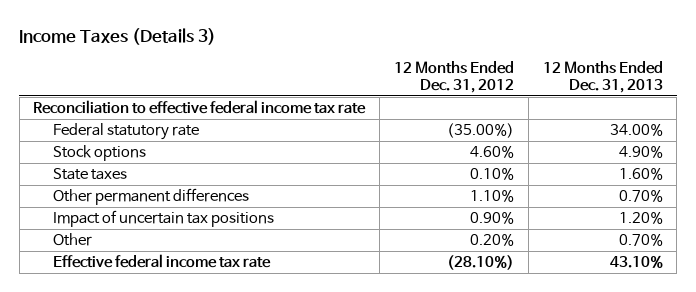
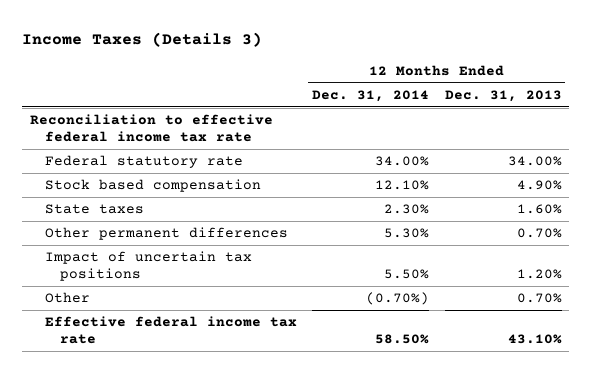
- | 12 Months Ended Dec. 31, 2012 | 12 Months Ended Dec. 31, 2013
+ | 12 Months Ended Dec. 31, 2014 | 12 Months Ended Dec. 31, 2013
- Stock options | 4.60% | 4.90%
+ Stock based compensation | 12.10% | 4.90%

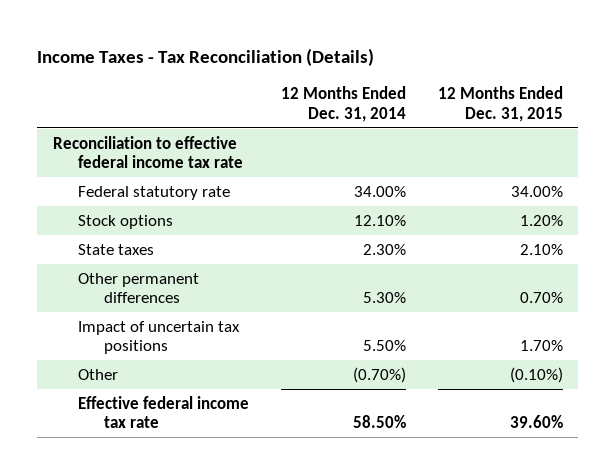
- Income Taxes (Details 3)
+ Income Taxes - Tax Reconciliation (Details)
- | 12 Months Ended Dec. 31, 2014 | 12 Months Ended Dec. 31, 2013
+ | 12 Months Ended Dec. 31, 2014 | 12 Months Ended Dec. 31, 2015
- Stock based compensation | 12.10% | 4.90%
+ Stock options | 12.10% | 1.20%

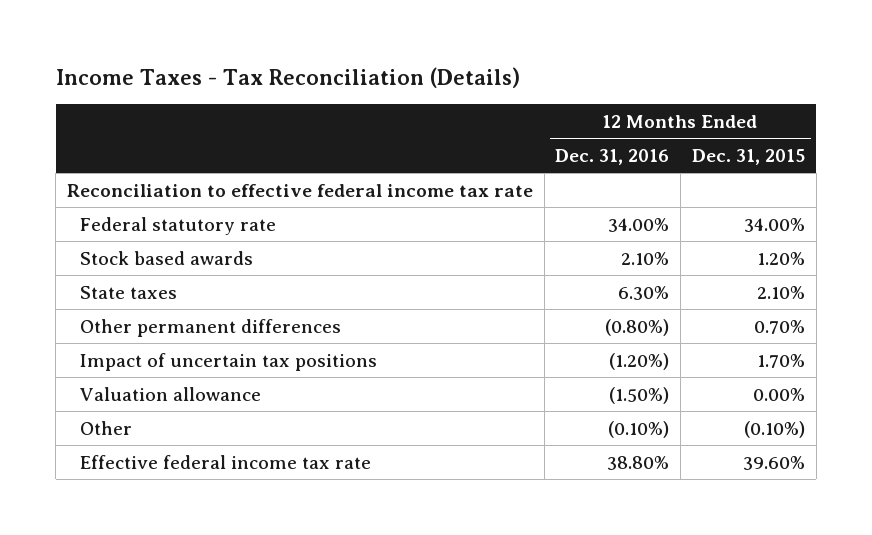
- | 12 Months Ended Dec. 31, 2014 | 12 Months Ended Dec. 31, 2015
+ | 12 Months Ended Dec. 31, 2016 | 12 Months Ended Dec. 31, 2015
- Stock options | 12.10% | 1.20%
+ Stock based awards | 2.10% | 1.20%
+ Valuation allowance | (1.50%) | 0.00%

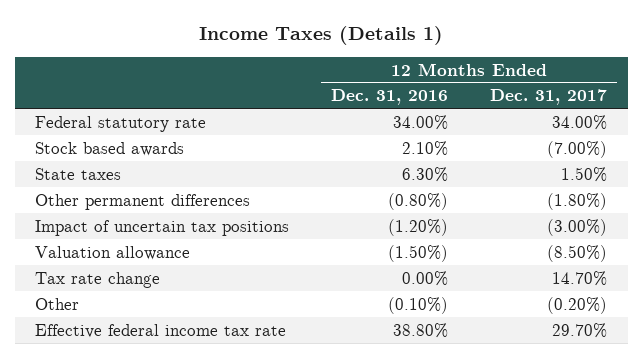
- Income Taxes - Tax Reconciliation (Details)
+ Income Taxes (Details 1)
- | 12 Months Ended Dec. 31, 2016 | 12 Months Ended Dec. 31, 2015
+ | 12 Months Ended Dec. 31, 2016 | 12 Months Ended Dec. 31, 2017
- Reconciliation to effective federal income tax rate
+ Tax rate change | 0.00% | 14.70%

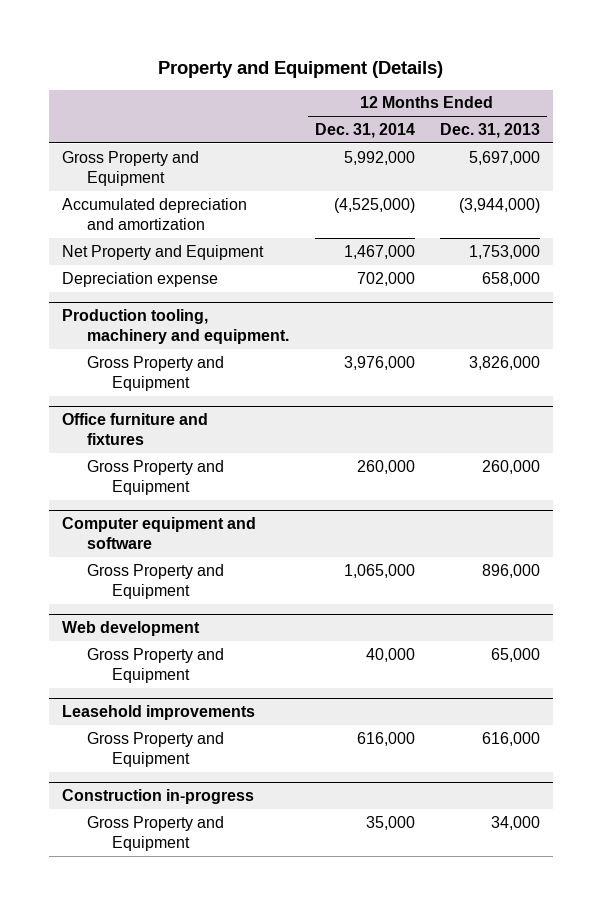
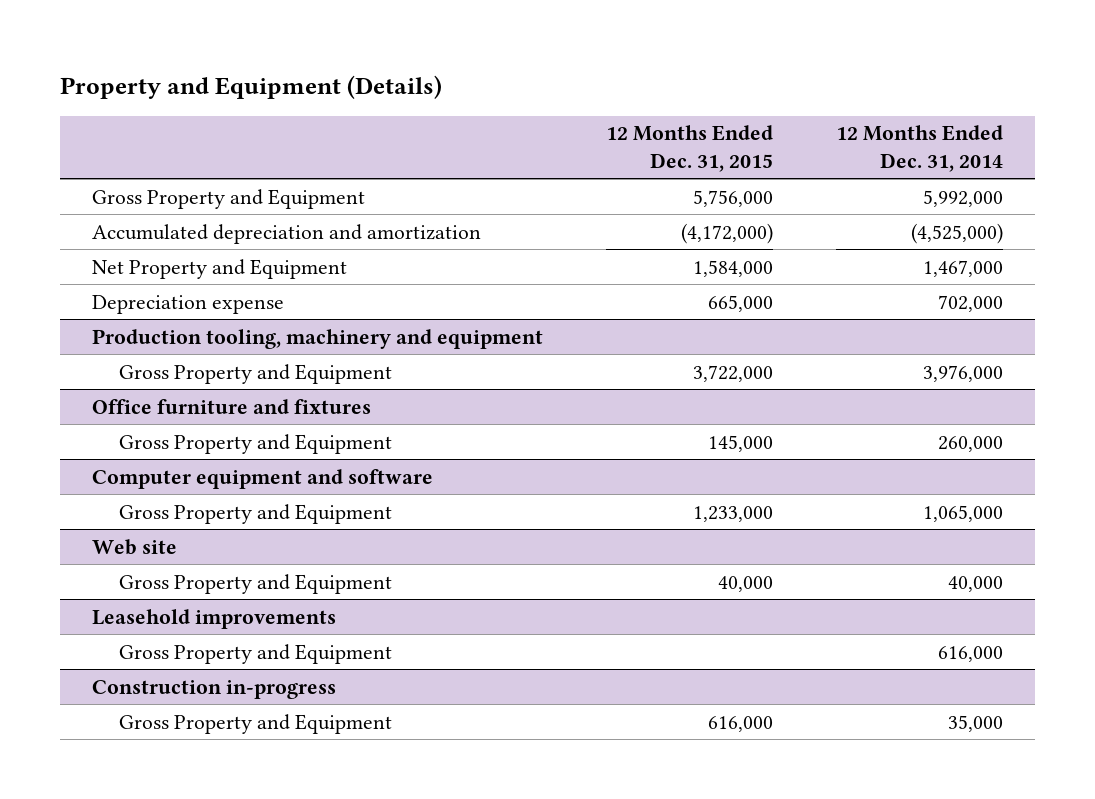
- | 12 Months Ended Dec. 31, 2014 | 12 Months Ended Dec. 31, 2013
+ | 12 Months Ended Dec. 31, 2015 | 12 Months Ended Dec. 31, 2014
- Production tooling, machinery and equipment.
+ Production tooling, machinery and equipment
- Web development
+ Web site

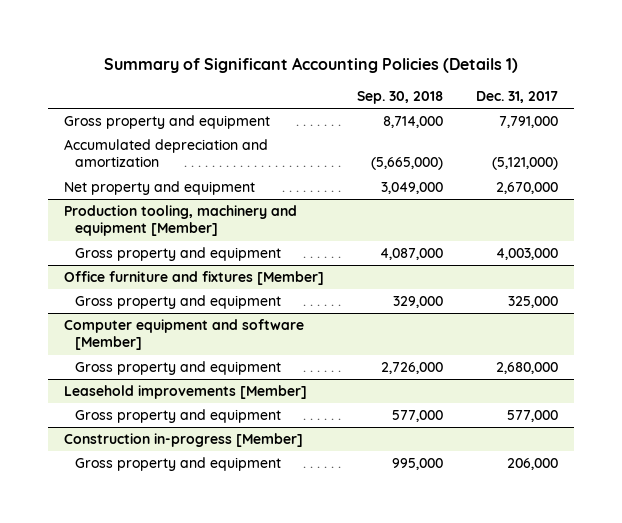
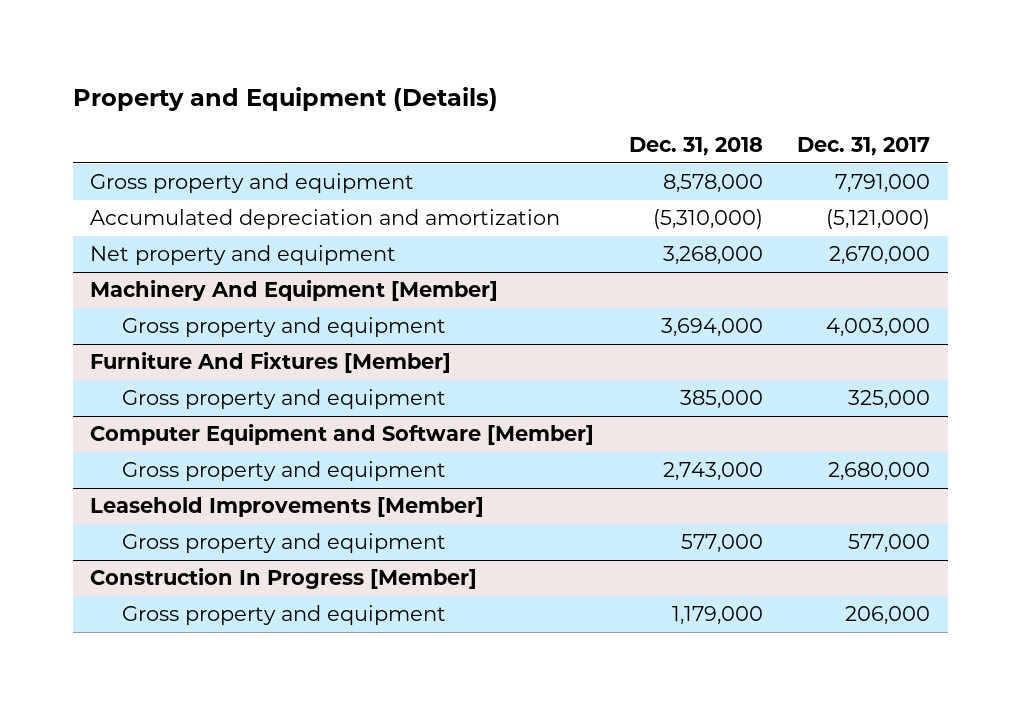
- Summary of Significant Accounting Policies (Details 1)
+ Property and Equipment (Details)
- | Sep. 30, 2018 | Dec. 31, 2017
+ | Dec. 31, 2018 | Dec. 31, 2017
- Production tooling, machinery and equipment [Member]
+ Machinery And Equipment [Member]
- Office furniture and fixtures [Member]
+ Furniture And Fixtures [Member]
- Computer equipment and software [Member]
+ Computer Equipment and Software [Member]
- Leasehold improvements [Member]
+ Leasehold Improvements [Member]
- Construction in-progress [Member]
+ Construction In Progress [Member]

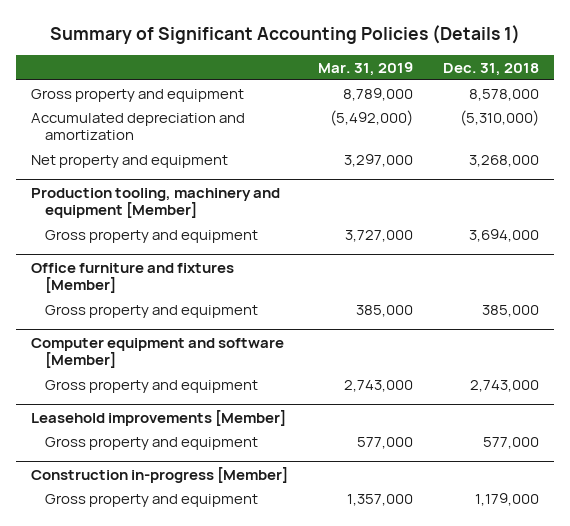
- Property and Equipment (Details)
+ Summary of Significant Accounting Policies (Details 1)
- | Dec. 31, 2018 | Dec. 31, 2017
+ | Mar. 31, 2019 | Dec. 31, 2018
- Machinery And Equipment [Member]
+ Production tooling, machinery and equipment [Member]
- Furniture And Fixtures [Member]
+ Office furniture and fixtures [Member]
- Computer Equipment and Software [Member]
+ Computer equipment and software [Member]
- Leasehold Improvements [Member]
+ Leasehold improvements [Member]
- Construction In Progress [Member]
+ Construction in-progress [Member]

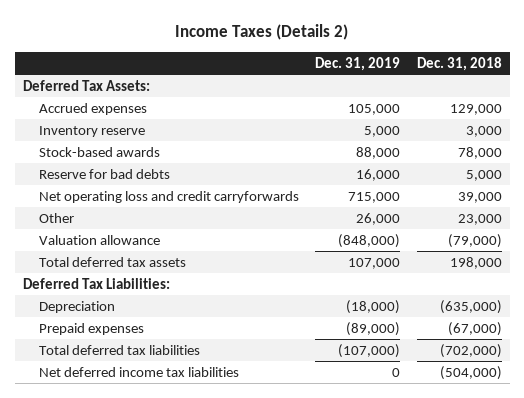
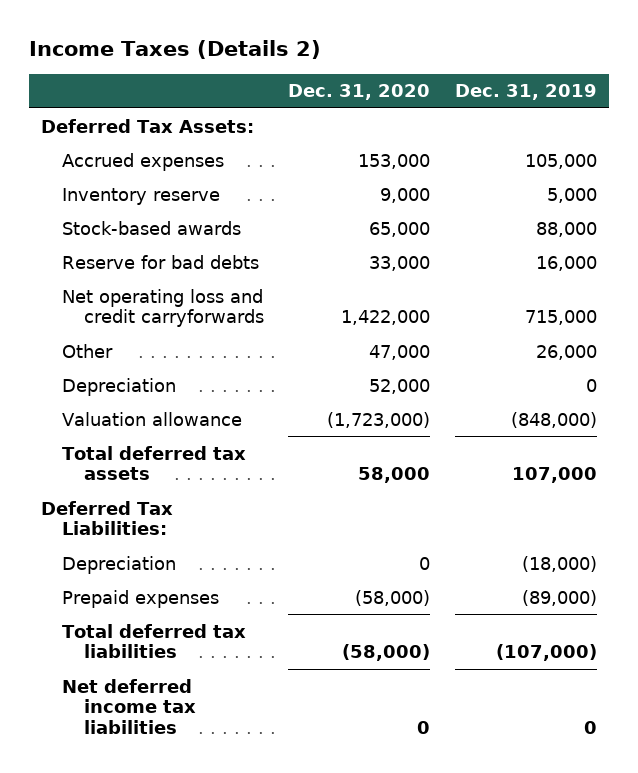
- | Dec. 31, 2019 | Dec. 31, 2018
+ | Dec. 31, 2020 | Dec. 31, 2019
+ Depreciation | 52,000 | 0

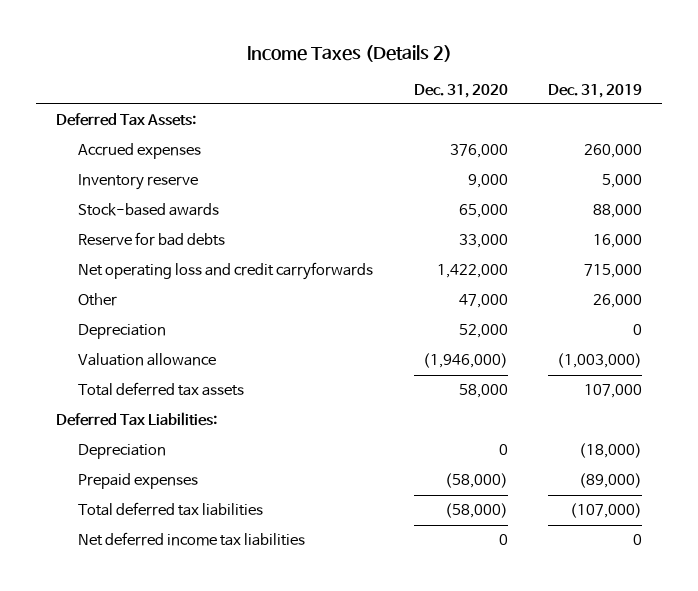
- Accrued expenses | 153,000 | 105,000
+ Accrued expenses | 376,000 | 260,000
- Valuation allowance | (1,723,000) | (848,000)
+ Valuation allowance | (1,946,000) | (1,003,000)

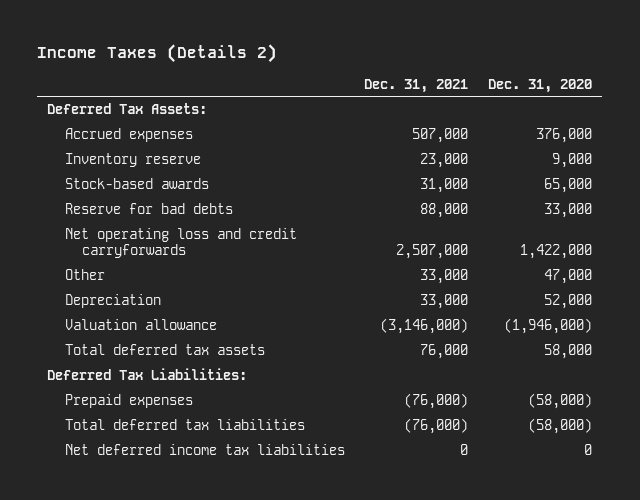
- | Dec. 31, 2020 | Dec. 31, 2019
+ | Dec. 31, 2021 | Dec. 31, 2020
- Depreciation | 0 | (18,000)

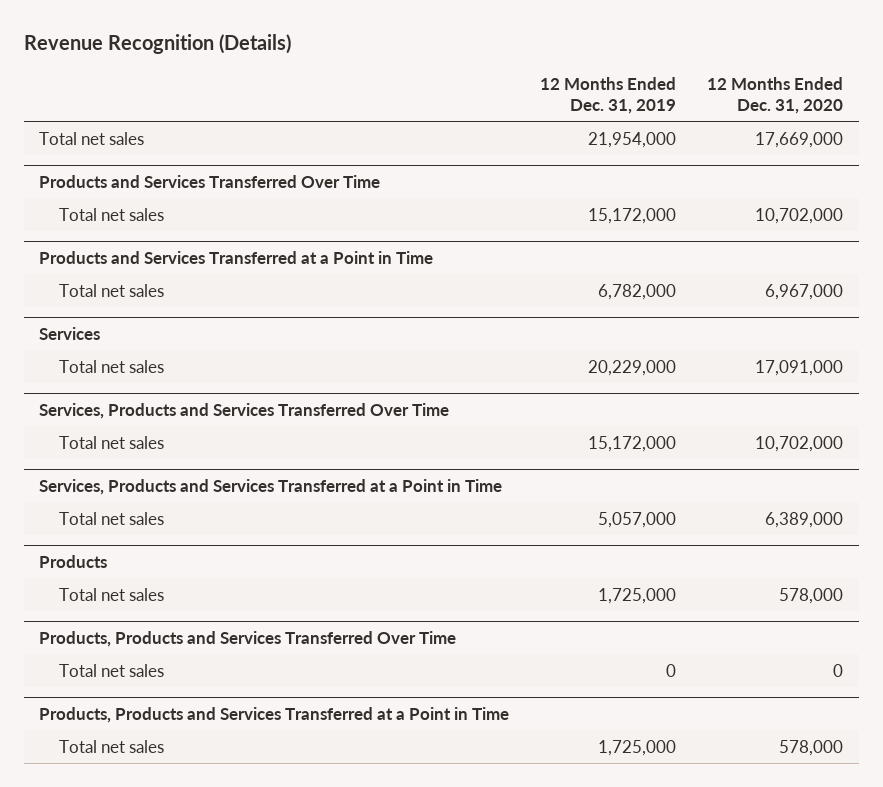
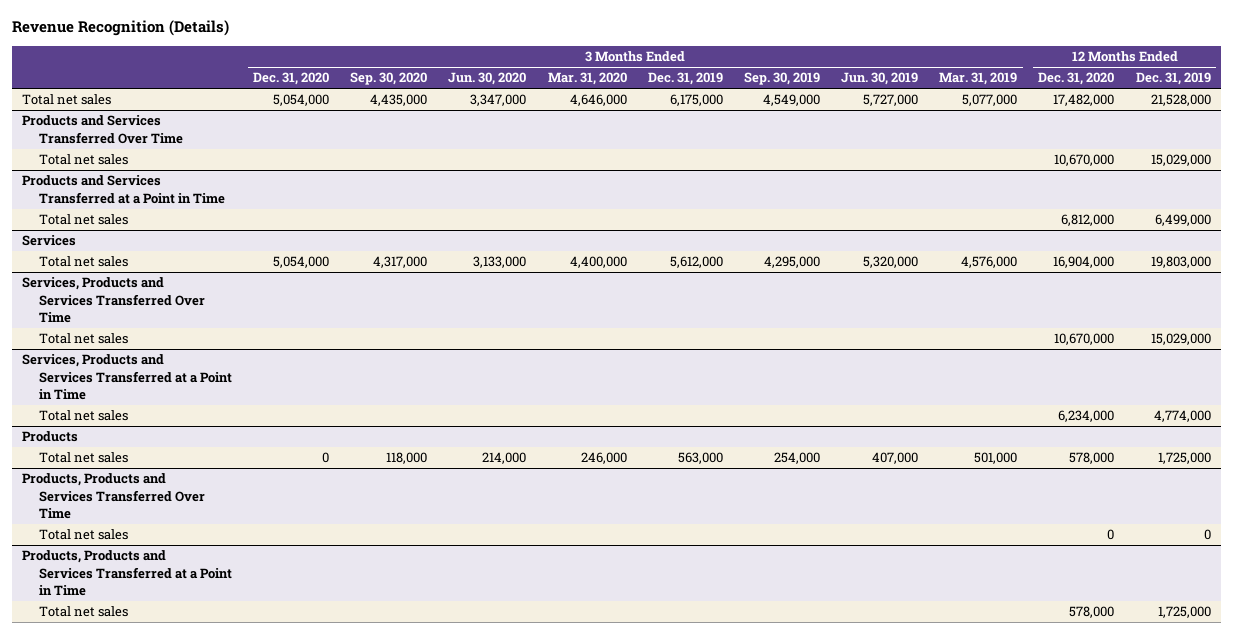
- | 12 Months Ended Dec. 31, 2019 | 12 Months Ended Dec. 31, 2020
+ | 3 Months Ended Dec. 31, 2020 | 3 Months Ended Sep. 30, 2020 | 3 Months Ended Jun. 30, 2020 | 3 Months Ended Mar. 31, 2020 | 3 Months Ended Dec. 31, 2019 | 3 Months Ended Sep. 30, 2019 | 3 Months Ended Jun. 30, 2019 | 3 Months Ended Mar. 31, 2019 | 12 Months Ended Dec. 31, 2020 | 12 Months Ended Dec. 31, 2019
- Total net sales | 21,954,000 | 17,669,000
+ Total net sales | 5,054,000 | 4,435,000 | 3,347,000 | 4,646,000 | 6,175,000 | 4,549,000 | 5,727,000 | 5,077,000 | 17,482,000 | 21,528,000
@ Products and Services Transferred Over Time
- Total net sales | 15,172,000 | 10,702,000
+ Total net sales | | | | | | | | | 10,670,000 | 15,029,000
@ Products and Services Transferred at a Point in Time
- Total net sales | 6,782,000 | 6,967,000
+ Total net sales | | | | | | | | | 6,812,000 | 6,499,000
@ Services
- Total net sales | 20,229,000 | 17,091,000
+ Total net sales | 5,054,000 | 4,317,000 | 3,133,000 | 4,400,000 | 5,612,000 | 4,295,000 | 5,320,000 | 4,576,000 | 16,904,000 | 19,803,000
@ Services, Products and Services Transferred Over Time
- Total net sales | 15,172,000 | 10,702,000
+ Total net sales | | | | | | | | | 10,670,000 | 15,029,000
@ Services, Products and Services Transferred at a Point in Time
- Total net sales | 5,057,000 | 6,389,000
+ Total net sales | | | | | | | | | 6,234,000 | 4,774,000

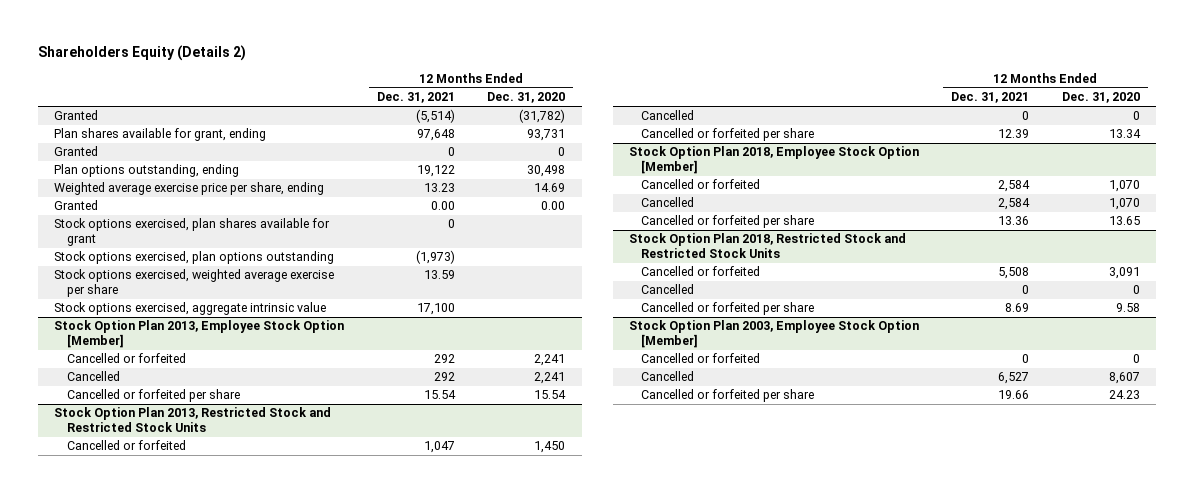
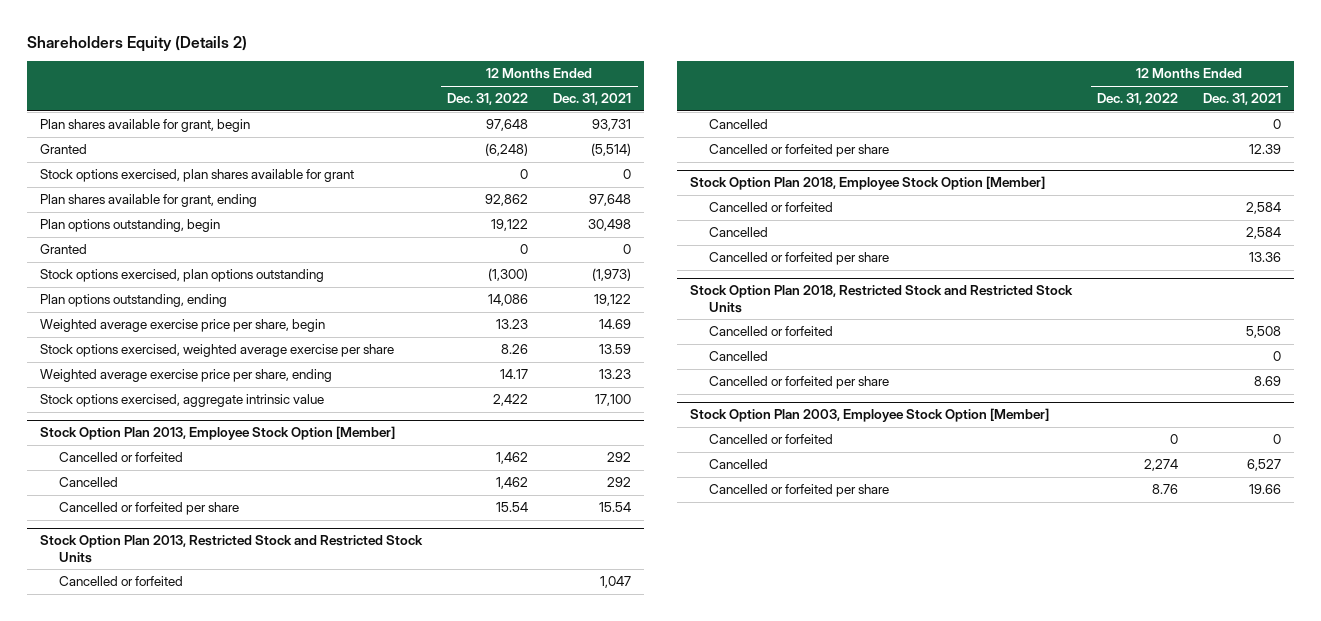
- | 12 Months Ended Dec. 31, 2021 | 12 Months Ended Dec. 31, 2020
+ | 12 Months Ended Dec. 31, 2022 | 12 Months Ended Dec. 31, 2021
+ Plan shares available for grant, begin | 97,648 | 93,731
moved up: Stock options exercised, plan shares available for grant | 0 | 0
+ Plan options outstanding, begin | 19,122 | 30,498
- Granted | 0.00 | 0.00
moved down: Plan options outstanding, ending | 14,086 | 19,122
+ Weighted average exercise price per share, begin | 13.23 | 14.69
moved down: Weighted average exercise price per share, ending | 14.17 | 13.23

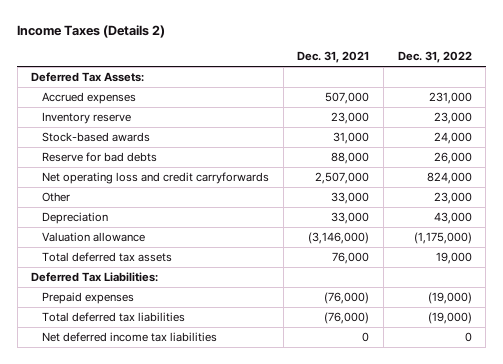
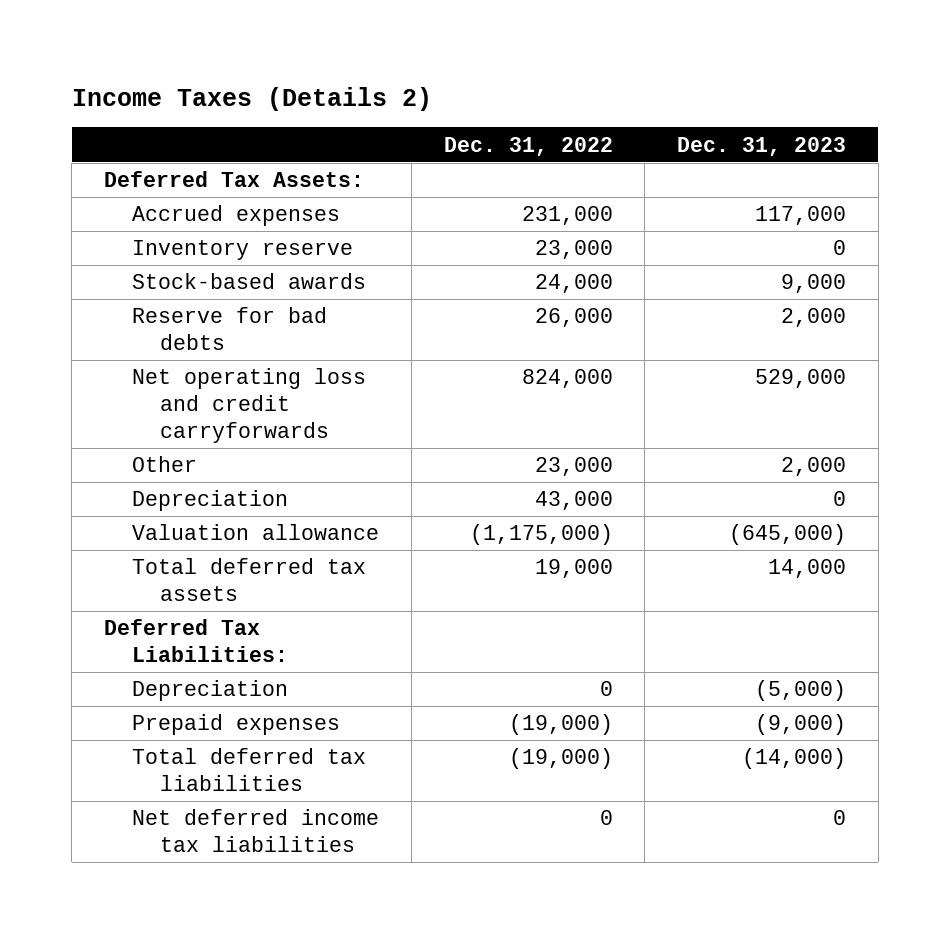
- | Dec. 31, 2021 | Dec. 31, 2022
+ | Dec. 31, 2022 | Dec. 31, 2023
+ Depreciation | 0 | (5,000)

